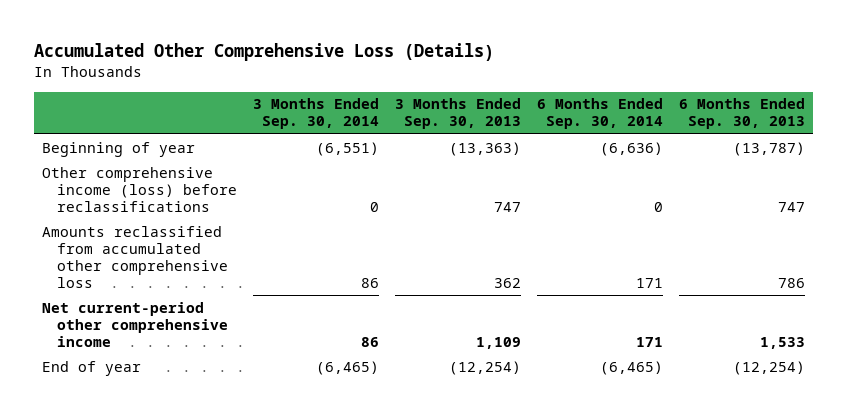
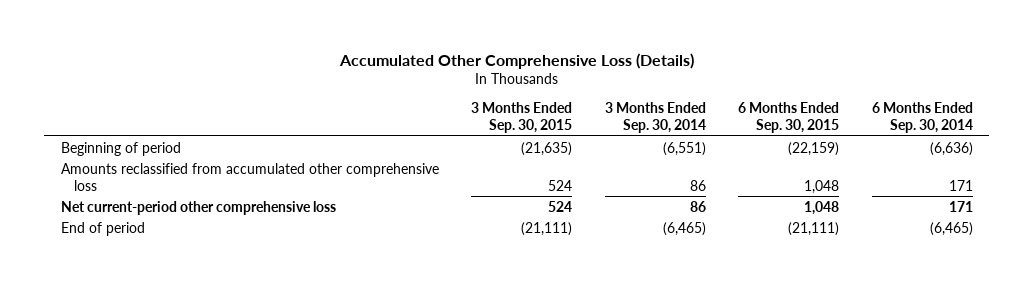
- | 3 Months Ended Sep. 30, 2014 | 3 Months Ended Sep. 30, 2013 | 6 Months Ended Sep. 30, 2014 | 6 Months Ended Sep. 30, 2013
+ | 3 Months Ended Sep. 30, 2015 | 3 Months Ended Sep. 30, 2014 | 6 Months Ended Sep. 30, 2015 | 6 Months Ended Sep. 30, 2014
- Beginning of year | (6,551) | (13,363) | (6,636) | (13,787)
- Other comprehensive income (loss) before reclassifications | 0 | 747 | 0 | 747
+ Beginning of period | (21,635) | (6,551) | (22,159) | (6,636)
- Net current-period other comprehensive income | 86 | 1,109 | 171 | 1,533
- End of year | (6,465) | (12,254) | (6,465) | (12,254)
+ Net current-period other comprehensive loss | 524 | 86 | 1,048 | 171
+ End of period | (21,111) | (6,465) | (21,111) | (6,465)

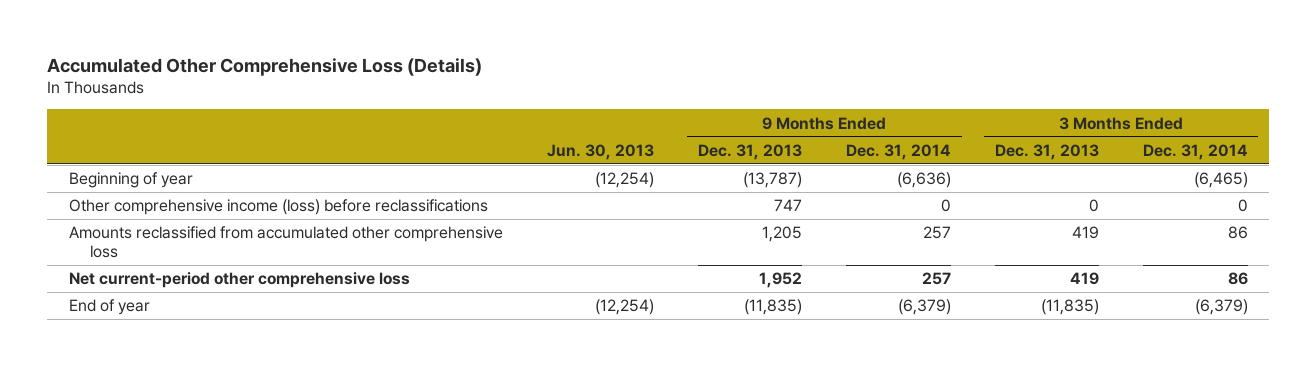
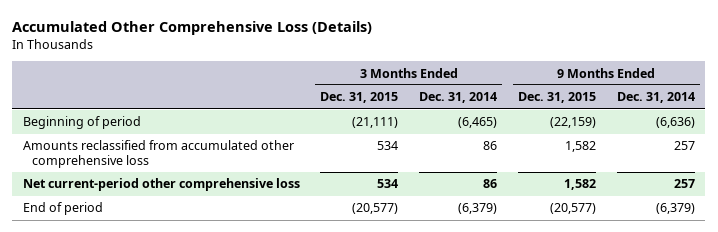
- | Jun. 30, 2013 | 9 Months Ended Dec. 31, 2013 | 9 Months Ended Dec. 31, 2014 | 3 Months Ended Dec. 31, 2013 | 3 Months Ended Dec. 31, 2014
+ | 3 Months Ended Dec. 31, 2015 | 3 Months Ended Dec. 31, 2014 | 9 Months Ended Dec. 31, 2015 | 9 Months Ended Dec. 31, 2014
- Beginning of year | (12,254) | (13,787) | (6,636) | | (6,465)
- Other comprehensive income (loss) before reclassifications | | 747 | 0 | 0 | 0
+ Beginning of period | (21,111) | (6,465) | (22,159) | (6,636)
- End of year | (12,254) | (11,835) | (6,379) | (11,835) | (6,379)
+ End of period | (20,577) | (6,379) | (20,577) | (6,379)

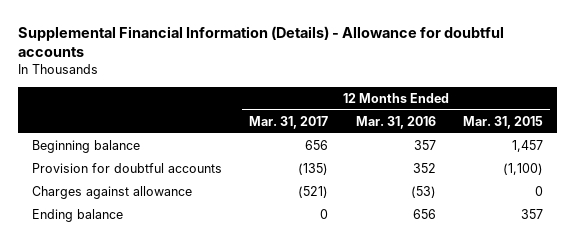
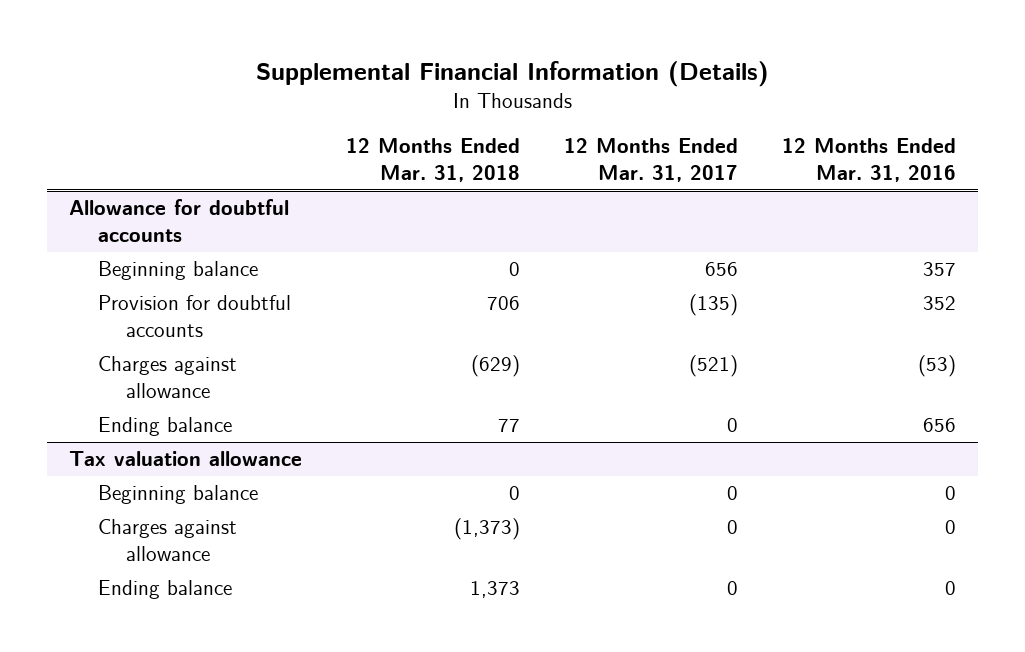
- Supplemental Financial Information (Details) - Allowance for doubtful accounts
+ Supplemental Financial Information (Details)
- | 12 Months Ended Mar. 31, 2017 | 12 Months Ended Mar. 31, 2016 | 12 Months Ended Mar. 31, 2015
+ | 12 Months Ended Mar. 31, 2018 | 12 Months Ended Mar. 31, 2017 | 12 Months Ended Mar. 31, 2016
+ Allowance for doubtful accounts
+ Tax valuation allowance
+ Beginning balance | 0 | 0 | 0
+ Charges against allowance | (1,373) | 0 | 0
+ Ending balance | 1,373 | 0 | 0

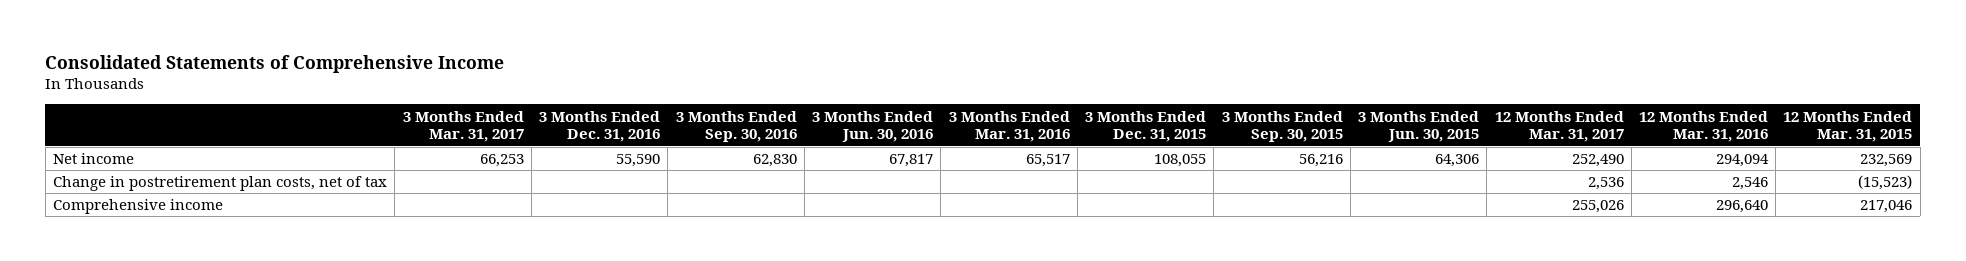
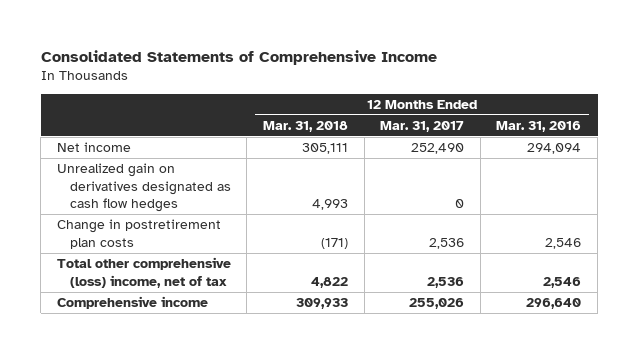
- | 3 Months Ended Mar. 31, 2017 | 3 Months Ended Dec. 31, 2016 | 3 Months Ended Sep. 30, 2016 | 3 Months Ended Jun. 30, 2016 | 3 Months Ended Mar. 31, 2016 | 3 Months Ended Dec. 31, 2015 | 3 Months Ended Sep. 30, 2015 | 3 Months Ended Jun. 30, 2015 | 12 Months Ended Mar. 31, 2017 | 12 Months Ended Mar. 31, 2016 | 12 Months Ended Mar. 31, 2015
+ | 12 Months Ended Mar. 31, 2018 | 12 Months Ended Mar. 31, 2017 | 12 Months Ended Mar. 31, 2016
- Change in postretirement plan costs, net of tax | | | | | | | | | 2,536 | 2,546 | (15,523)
+ Unrealized gain on derivatives designated as cash flow hedges | 4,993 | 0 |
+ Change in postretirement plan costs | (171) | 2,536 | 2,546
+ Total other comprehensive (loss) income, net of tax | 4,822 | 2,536 | 2,546

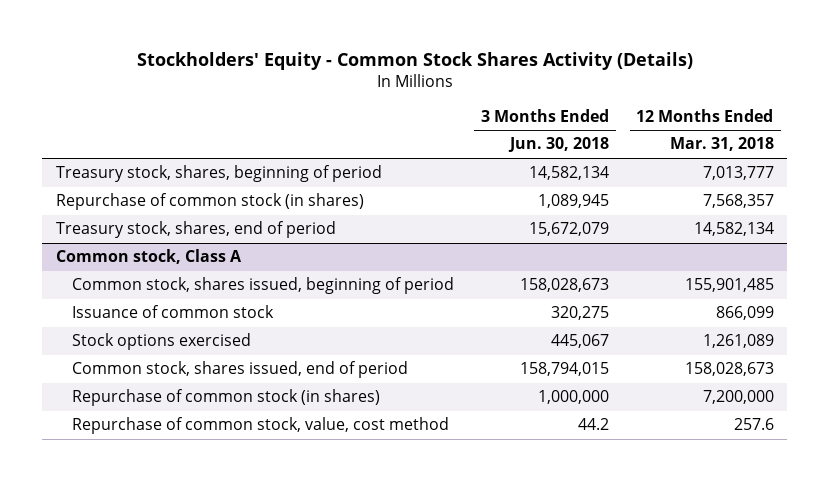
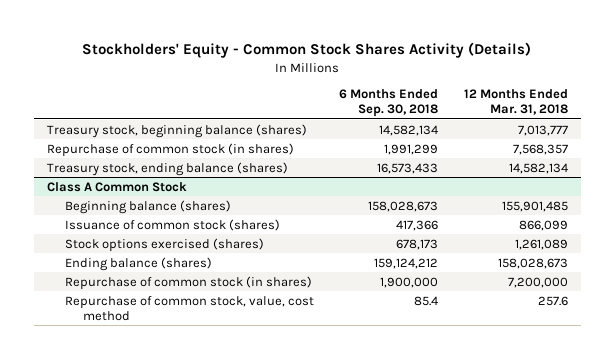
- | 3 Months Ended Jun. 30, 2018 | 12 Months Ended Mar. 31, 2018
+ | 6 Months Ended Sep. 30, 2018 | 12 Months Ended Mar. 31, 2018
- Treasury stock, shares, beginning of period | 14,582,134 | 7,013,777
+ Treasury stock, beginning balance (shares) | 14,582,134 | 7,013,777
- Treasury stock, shares, end of period | 15,672,079 | 14,582,134
- Common stock, Class A
- Common stock, shares issued, beginning of period | 158,028,673 | 155,901,485
- Issuance of common stock | 320,275 | 866,099
- Stock options exercised | 445,067 | 1,261,089
- Common stock, shares issued, end of period | 158,794,015 | 158,028,673
+ Treasury stock, ending balance (shares) | 16,573,433 | 14,582,134
+ Class A Common Stock
+ Beginning balance (shares) | 158,028,673 | 155,901,485
+ Issuance of common stock (shares) | 417,366 | 866,099
+ Stock options exercised (shares) | 678,173 | 1,261,089
+ Ending balance (shares) | 159,124,212 | 158,028,673

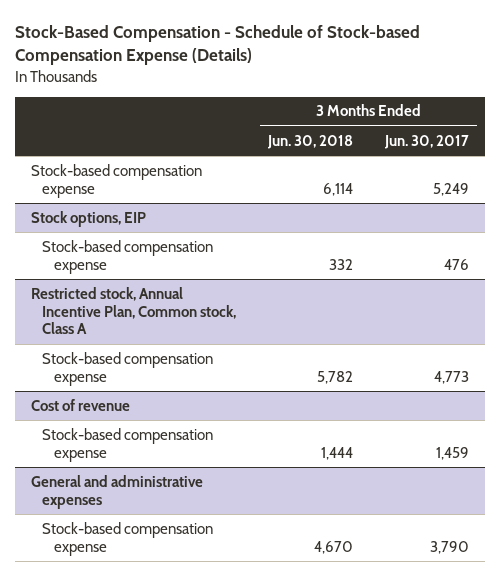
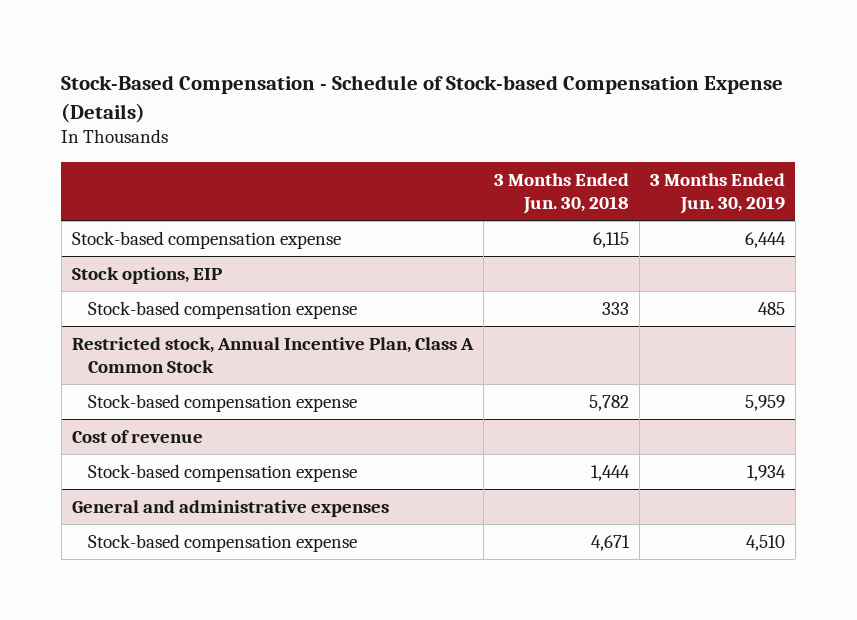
- | 3 Months Ended Jun. 30, 2018 | 3 Months Ended Jun. 30, 2017
+ | 3 Months Ended Jun. 30, 2018 | 3 Months Ended Jun. 30, 2019
- Stock-based compensation expense | 6,114 | 5,249
+ Stock-based compensation expense | 6,115 | 6,444
@ Stock options, EIP
- Stock-based compensation expense | 332 | 476
- Restricted stock, Annual Incentive Plan, Common stock, Class A
@ Stock options, EIP
+ Stock-based compensation expense | 333 | 485
+ Restricted stock, Annual Incentive Plan, Class A Common Stock
@ General and administrative expenses
- Stock-based compensation expense | 4,670 | 3,790
+ Stock-based compensation expense | 4,671 | 4,510

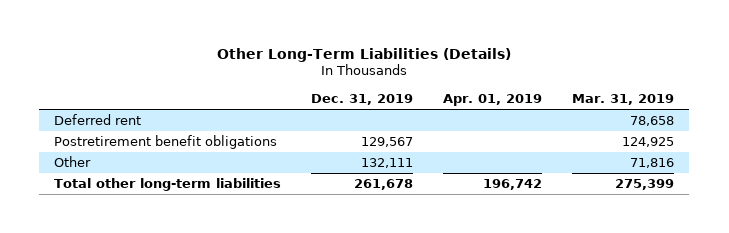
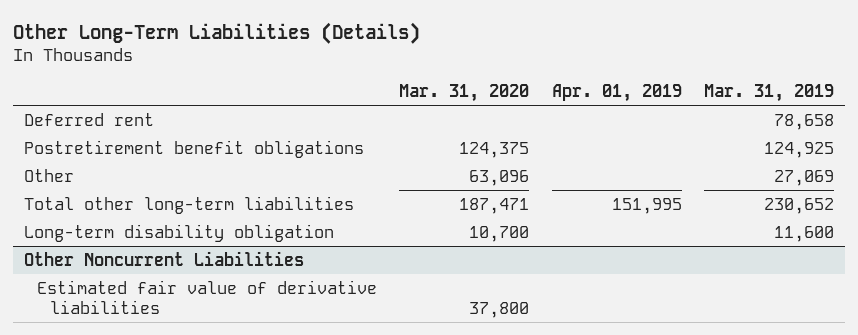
- | Dec. 31, 2019 | Apr. 01, 2019 | Mar. 31, 2019
+ | Mar. 31, 2020 | Apr. 01, 2019 | Mar. 31, 2019
- Other | 132,111 | | 71,816
- Total other long-term liabilities | 261,678 | 196,742 | 275,399
+ Other | 63,096 | | 27,069
+ Total other long-term liabilities | 187,471 | 151,995 | 230,652
+ Long-term disability obligation | 10,700 | | 11,600
+ Other Noncurrent Liabilities
+ Estimated fair value of derivative liabilities | 37,800 | |

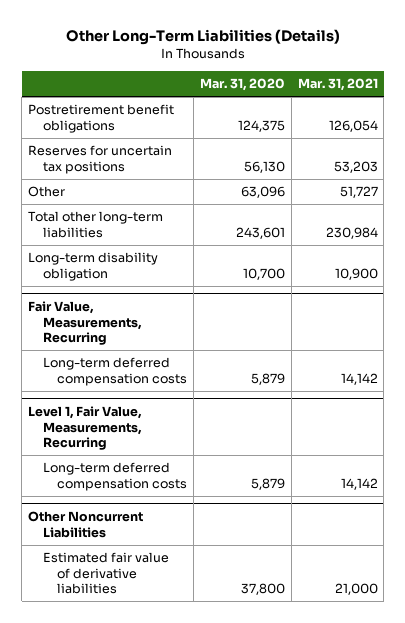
- | Mar. 31, 2020 | Apr. 01, 2019 | Mar. 31, 2019
+ | Mar. 31, 2020 | Mar. 31, 2021
- Deferred rent | | | 78,658
+ Reserves for uncertain tax positions | 56,130 | 53,203
- Total other long-term liabilities | 187,471 | 151,995 | 230,652
+ Total other long-term liabilities | 243,601 | 230,984
+ Fair Value, Measurements, Recurring
+ Long-term deferred compensation costs | 5,879 | 14,142
+ Level 1, Fair Value, Measurements, Recurring
+ Long-term deferred compensation costs | 5,879 | 14,142

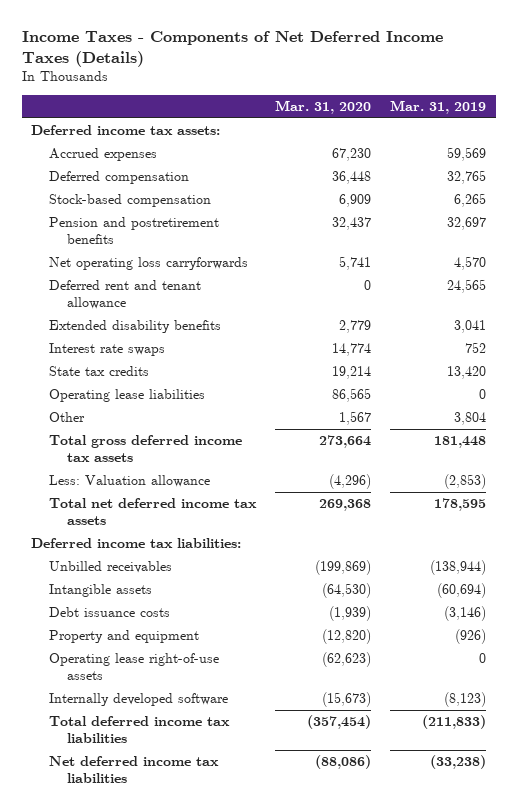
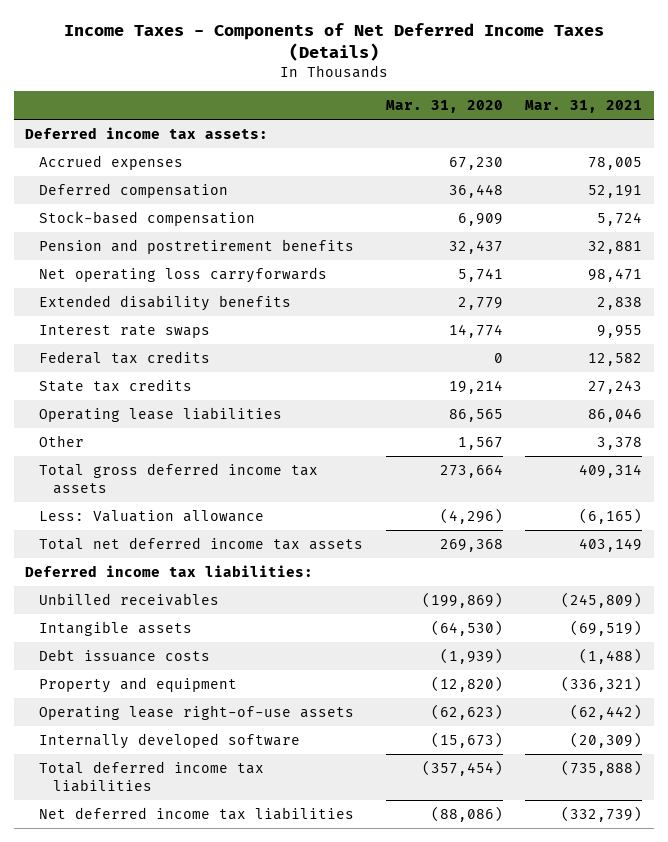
- | Mar. 31, 2020 | Mar. 31, 2019
+ | Mar. 31, 2020 | Mar. 31, 2021
- Deferred rent and tenant allowance | 0 | 24,565
+ Federal tax credits | 0 | 12,582

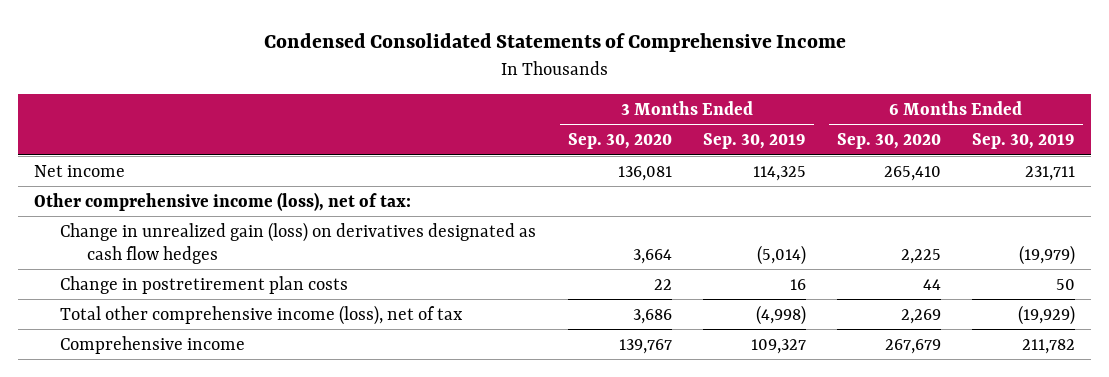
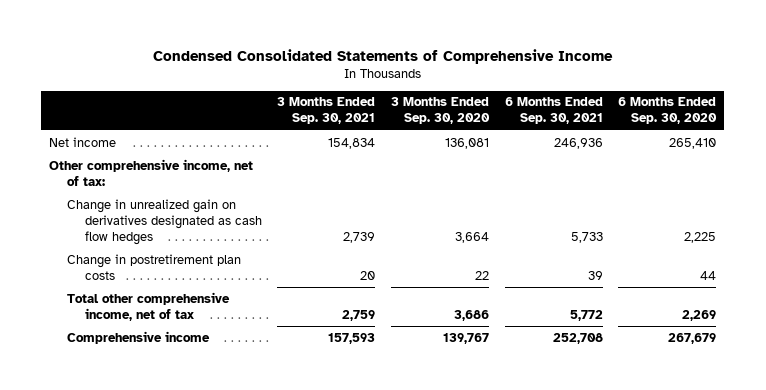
- | 3 Months Ended Sep. 30, 2020 | 3 Months Ended Sep. 30, 2019 | 6 Months Ended Sep. 30, 2020 | 6 Months Ended Sep. 30, 2019
+ | 3 Months Ended Sep. 30, 2021 | 3 Months Ended Sep. 30, 2020 | 6 Months Ended Sep. 30, 2021 | 6 Months Ended Sep. 30, 2020
- Other comprehensive income (loss), net of tax:
- Change in unrealized gain (loss) on derivatives designated as cash flow hedges | 3,664 | (5,014) | 2,225 | (19,979)
+ Other comprehensive income, net of tax:
+ Change in unrealized gain on derivatives designated as cash flow hedges | 2,739 | 3,664 | 5,733 | 2,225
- Total other comprehensive income (loss), net of tax | 3,686 | (4,998) | 2,269 | (19,929)
+ Total other comprehensive income, net of tax | 2,759 | 3,686 | 5,772 | 2,269

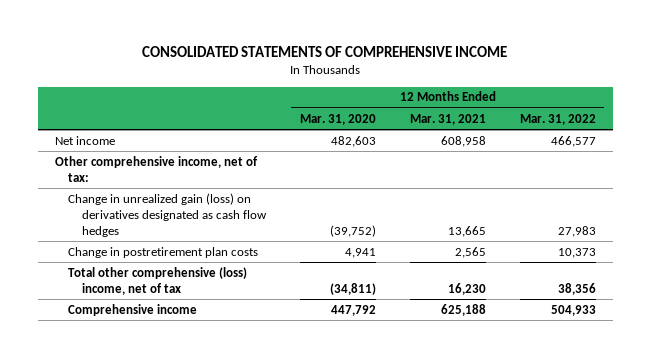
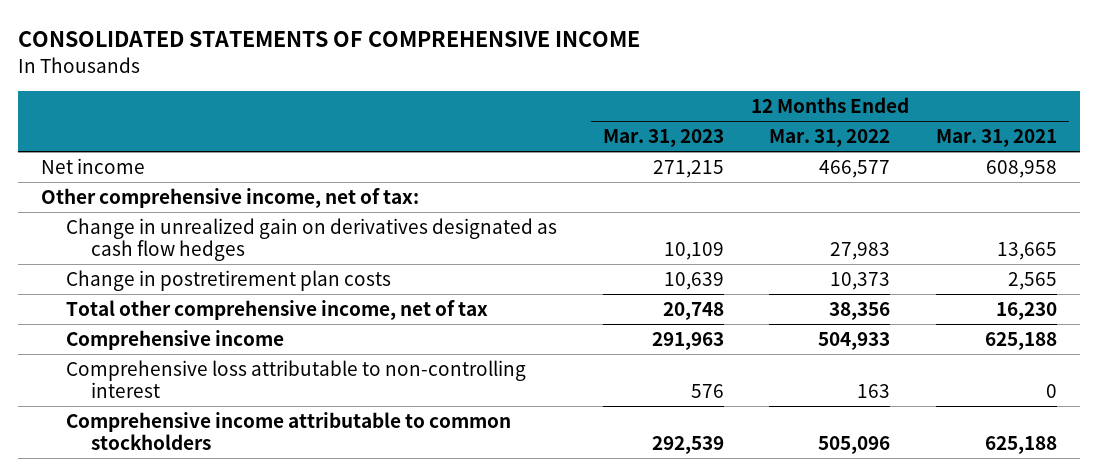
- | 12 Months Ended Mar. 31, 2020 | 12 Months Ended Mar. 31, 2021 | 12 Months Ended Mar. 31, 2022
+ | 12 Months Ended Mar. 31, 2023 | 12 Months Ended Mar. 31, 2022 | 12 Months Ended Mar. 31, 2021
- Change in unrealized gain (loss) on derivatives designated as cash flow hedges | (39,752) | 13,665 | 27,983
+ Change in unrealized gain on derivatives designated as cash flow hedges | 10,109 | 27,983 | 13,665
- Total other comprehensive (loss) income, net of tax | (34,811) | 16,230 | 38,356
+ Total other comprehensive income, net of tax | 20,748 | 38,356 | 16,230
+ Comprehensive loss attributable to non-controlling interest | 576 | 163 | 0
+ Comprehensive income attributable to common stockholders | 292,539 | 505,096 | 625,188

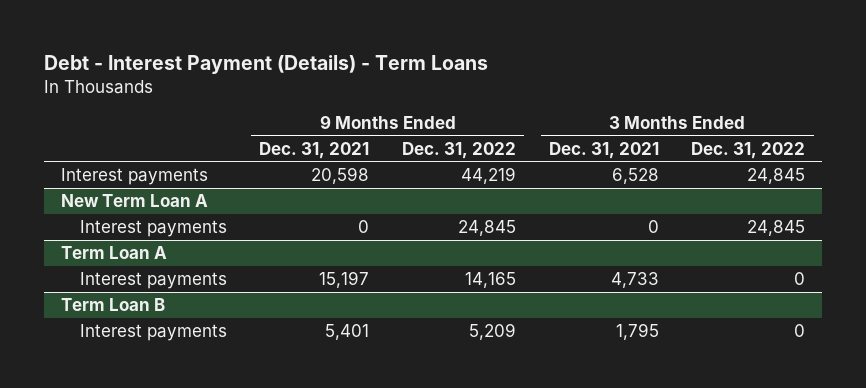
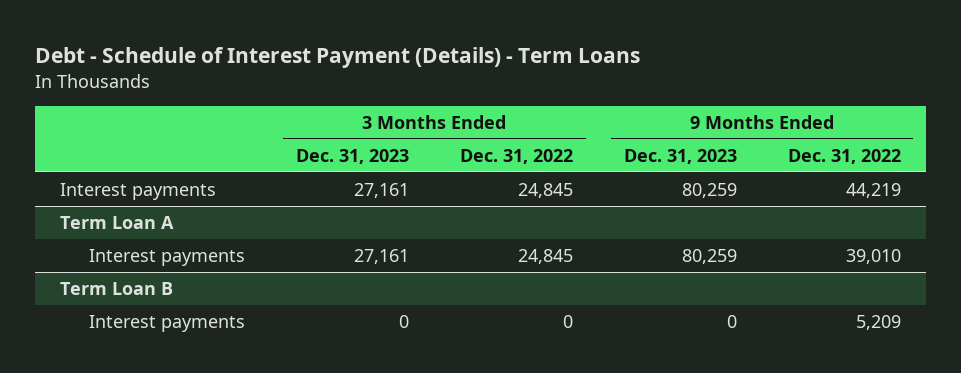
- Debt - Interest Payment (Details) - Term Loans
+ Debt - Schedule of Interest Payment (Details) - Term Loans
- | 9 Months Ended Dec. 31, 2021 | 9 Months Ended Dec. 31, 2022 | 3 Months Ended Dec. 31, 2021 | 3 Months Ended Dec. 31, 2022
+ | 3 Months Ended Dec. 31, 2023 | 3 Months Ended Dec. 31, 2022 | 9 Months Ended Dec. 31, 2023 | 9 Months Ended Dec. 31, 2022
- New Term Loan A
- Interest payments | 0 | 24,845 | 0 | 24,845
@ Term Loan A
- Interest payments | 15,197 | 14,165 | 4,733 | 0
+ Interest payments | 27,161 | 24,845 | 80,259 | 39,010

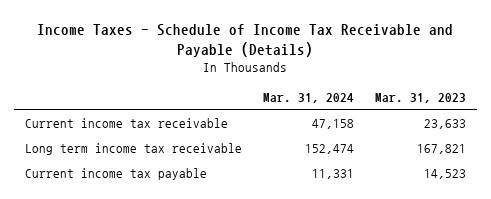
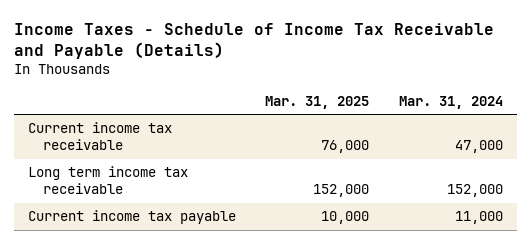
- | Mar. 31, 2024 | Mar. 31, 2023
+ | Mar. 31, 2025 | Mar. 31, 2024
- Current income tax receivable | 47,158 | 23,633
- Long term income tax receivable | 152,474 | 167,821
- Current income tax payable | 11,331 | 14,523
+ Current income tax receivable | 76,000 | 47,000
+ Long term income tax receivable | 152,000 | 152,000
+ Current income tax payable | 10,000 | 11,000

